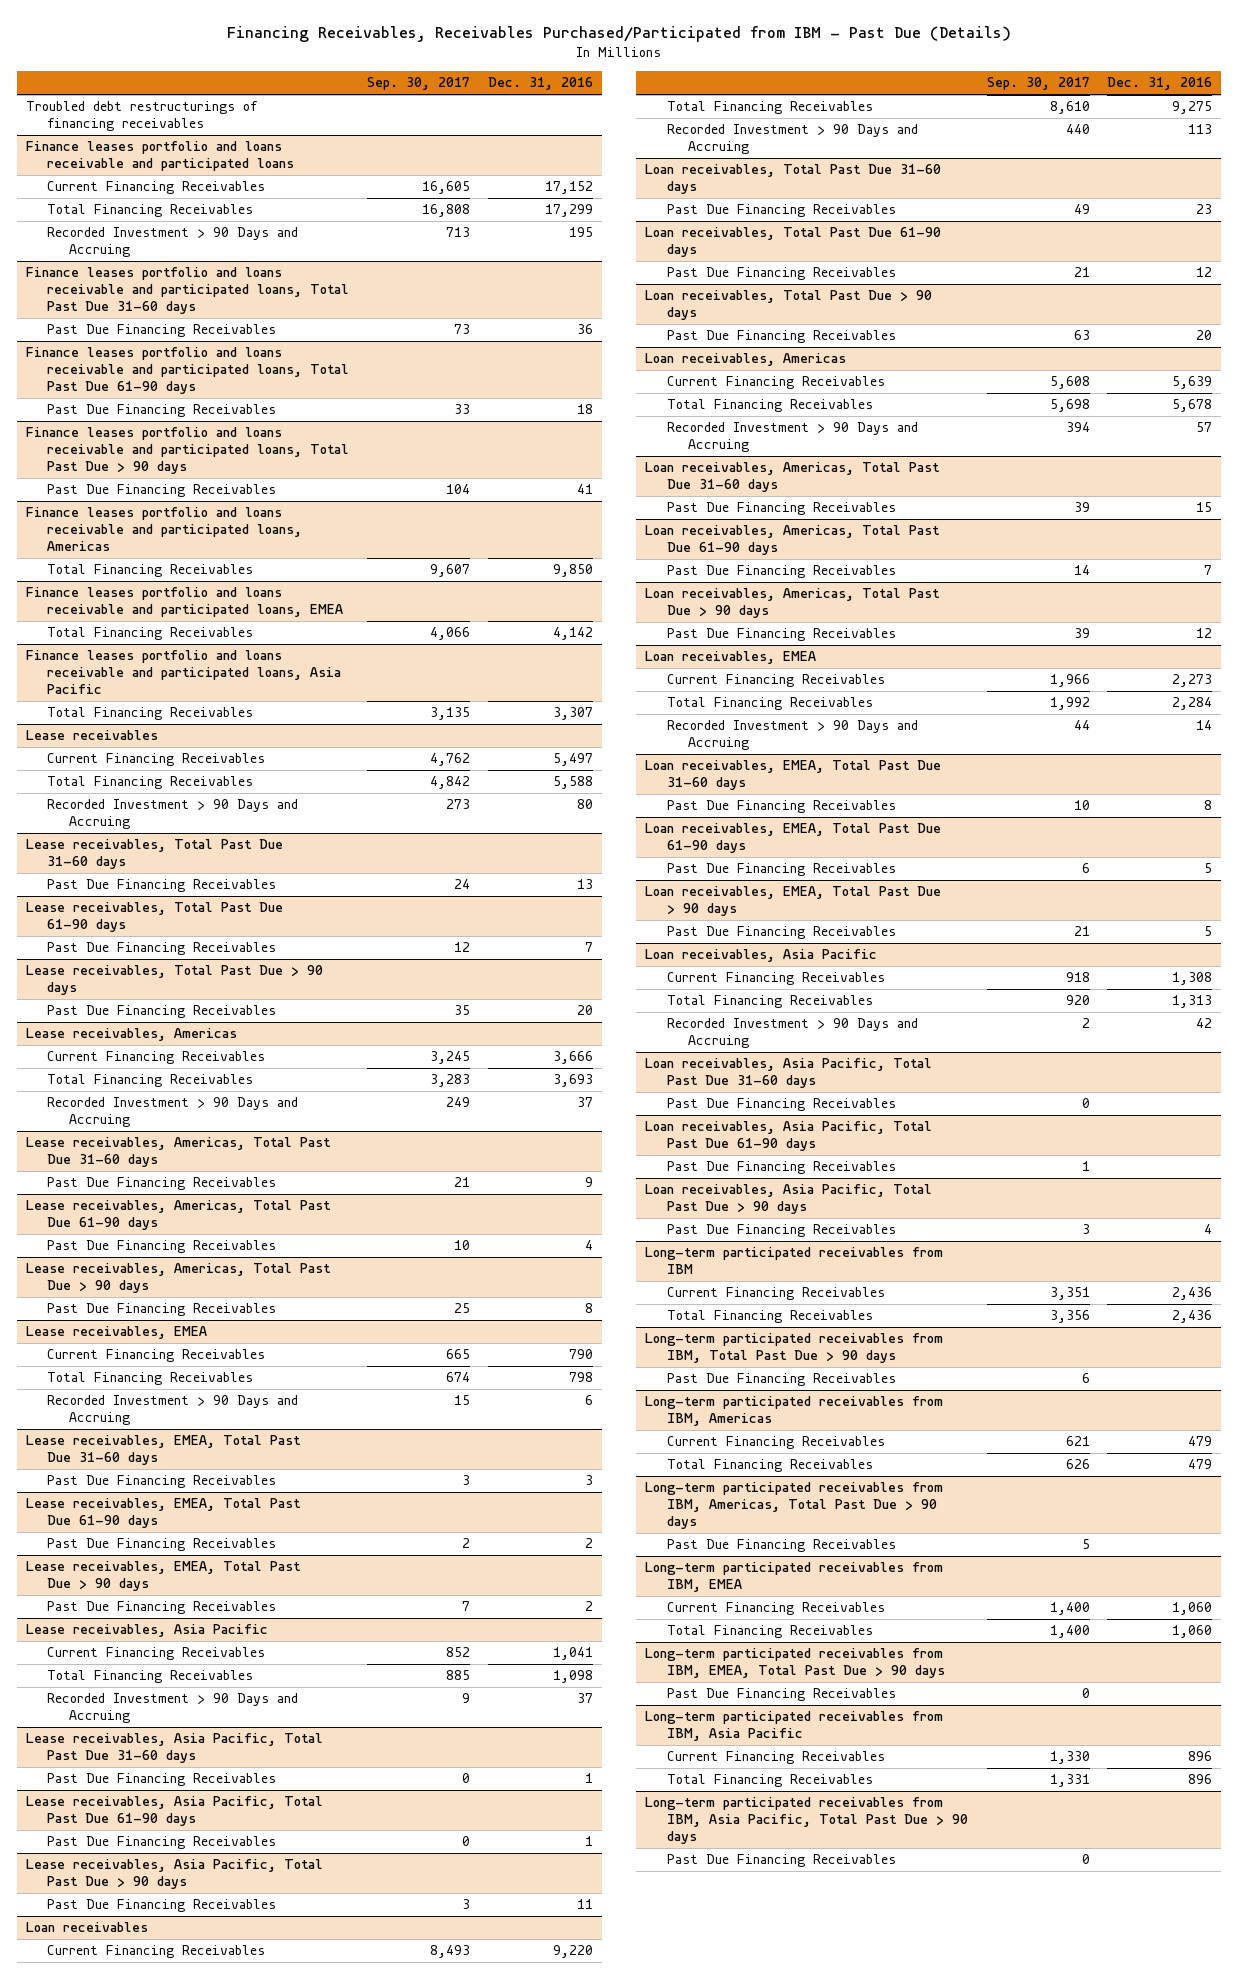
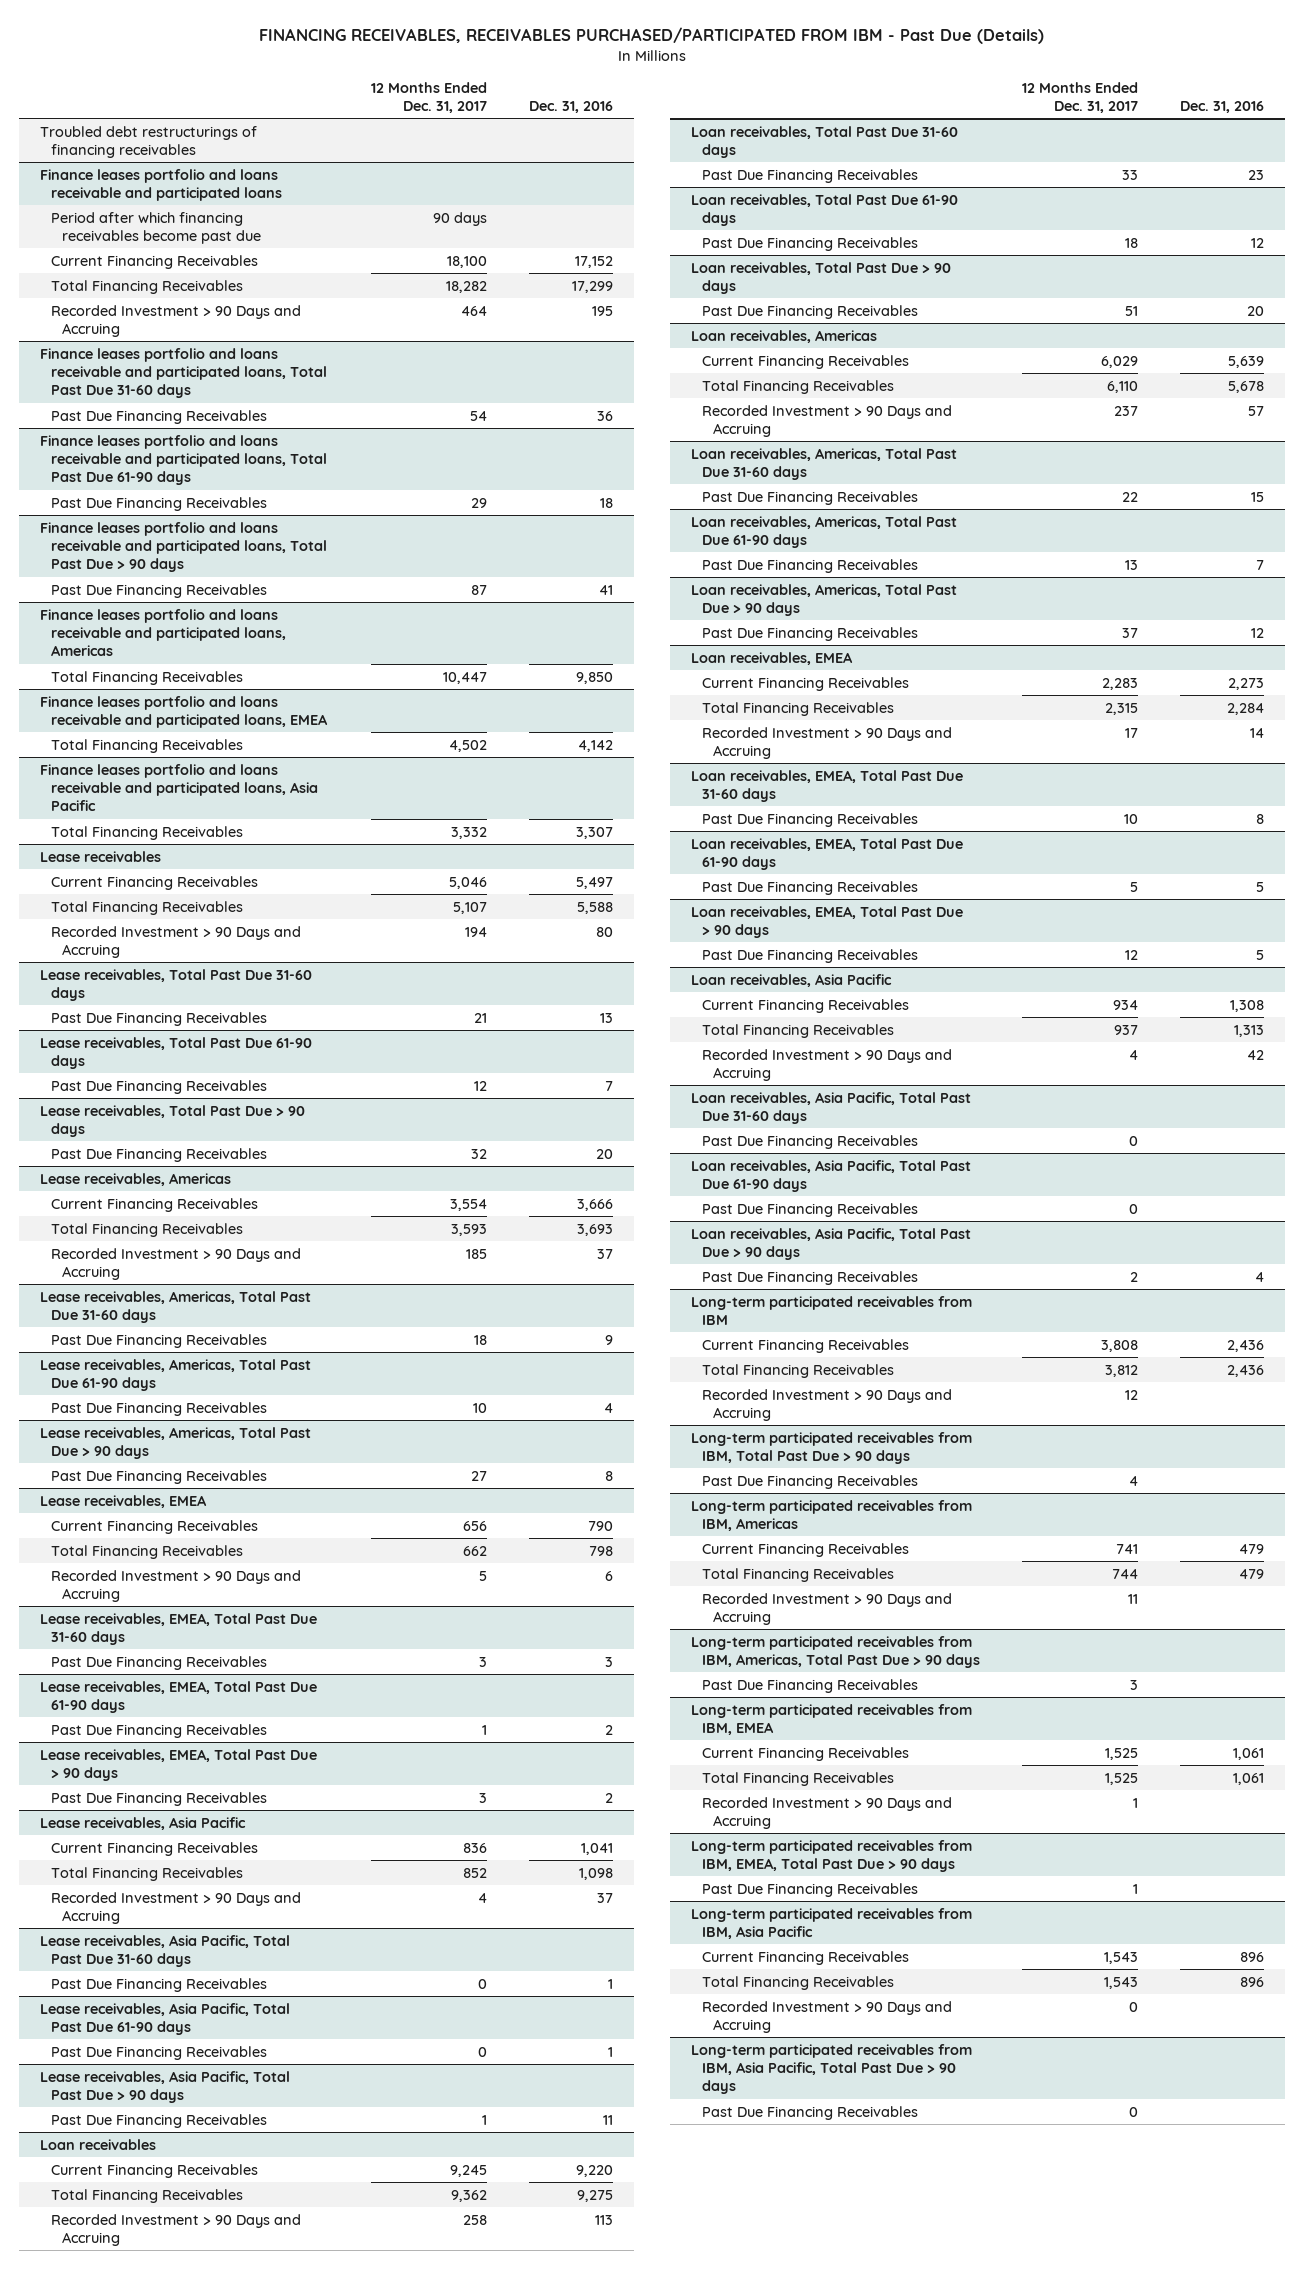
- Financing Receivables, Receivables Purchased/Participated from IBM - Past Due (Details)
+ FINANCING RECEIVABLES, RECEIVABLES PURCHASED/PARTICIPATED FROM IBM - Past Due (Details)
- | Sep. 30, 2017 | Dec. 31, 2016
+ | 12 Months Ended Dec. 31, 2017 | Dec. 31, 2016
@ Finance leases portfolio and loans receivable and participated loans
+ Period after which financing receivables become past due | 90 days |
@ Long-term participated receivables from IBM
+ Recorded Investment > 90 Days and Accruing | 12 |
@ Long-term participated receivables from IBM, Americas
+ Recorded Investment > 90 Days and Accruing | 11 |
@ Long-term participated receivables from IBM, EMEA
- Current Financing Receivables | 1,400 | 1,060
- Total Financing Receivables | 1,400 | 1,060
+ Current Financing Receivables | 1,525 | 1,061
+ Total Financing Receivables | 1,525 | 1,061
+ Recorded Investment > 90 Days and Accruing | 1 |
@ Long-term participated receivables from IBM, Asia Pacific
+ Recorded Investment > 90 Days and Accruing | 0 |

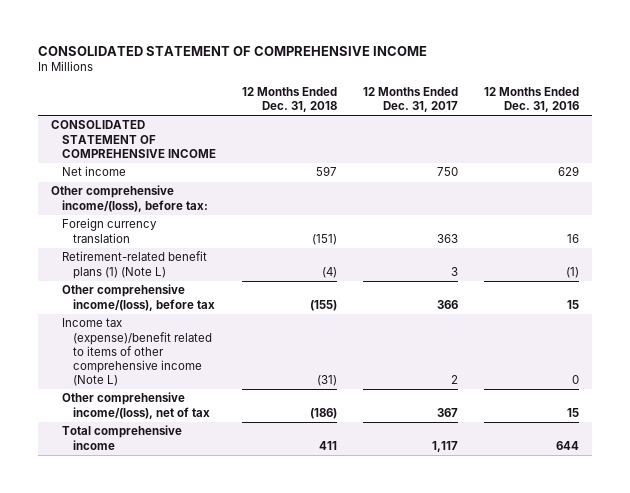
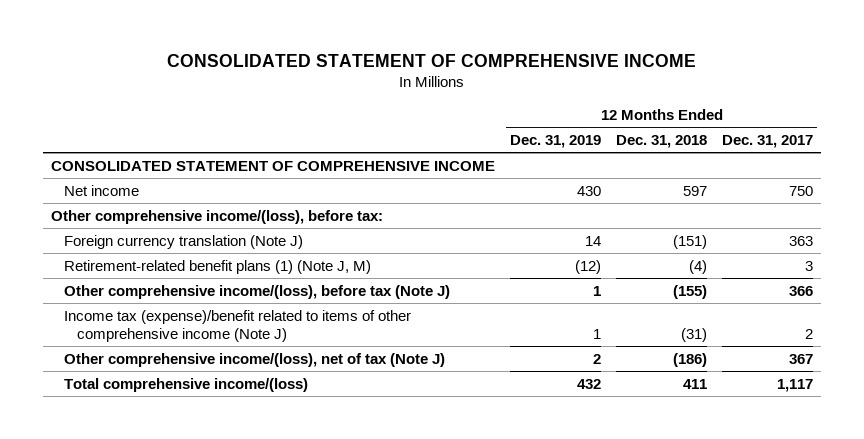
- | 12 Months Ended Dec. 31, 2018 | 12 Months Ended Dec. 31, 2017 | 12 Months Ended Dec. 31, 2016
+ | 12 Months Ended Dec. 31, 2019 | 12 Months Ended Dec. 31, 2018 | 12 Months Ended Dec. 31, 2017
- Foreign currency translation | (151) | 363 | 16
- Retirement-related benefit plans (1) (Note L) | (4) | 3 | (1)
- Other comprehensive income/(loss), before tax | (155) | 366 | 15
- Income tax (expense)/benefit related to items of other comprehensive income (Note L) | (31) | 2 | 0
- Other comprehensive income/(loss), net of tax | (186) | 367 | 15
- Total comprehensive income | 411 | 1,117 | 644
+ Foreign currency translation (Note J) | 14 | (151) | 363
+ Retirement-related benefit plans (1) (Note J, M) | (12) | (4) | 3
+ Other comprehensive income/(loss), before tax (Note J) | 1 | (155) | 366
+ Income tax (expense)/benefit related to items of other comprehensive income (Note J) | 1 | (31) | 2
+ Other comprehensive income/(loss), net of tax (Note J) | 2 | (186) | 367
+ Total comprehensive income/(loss) | 432 | 411 | 1,117

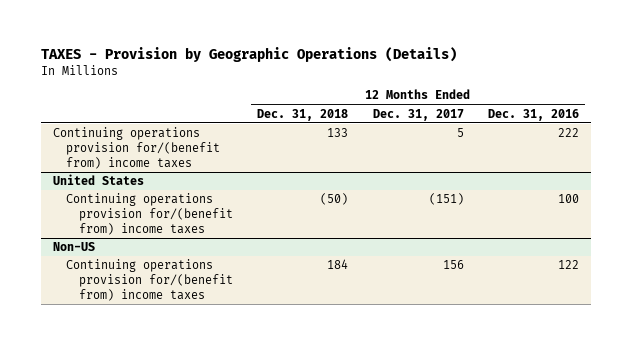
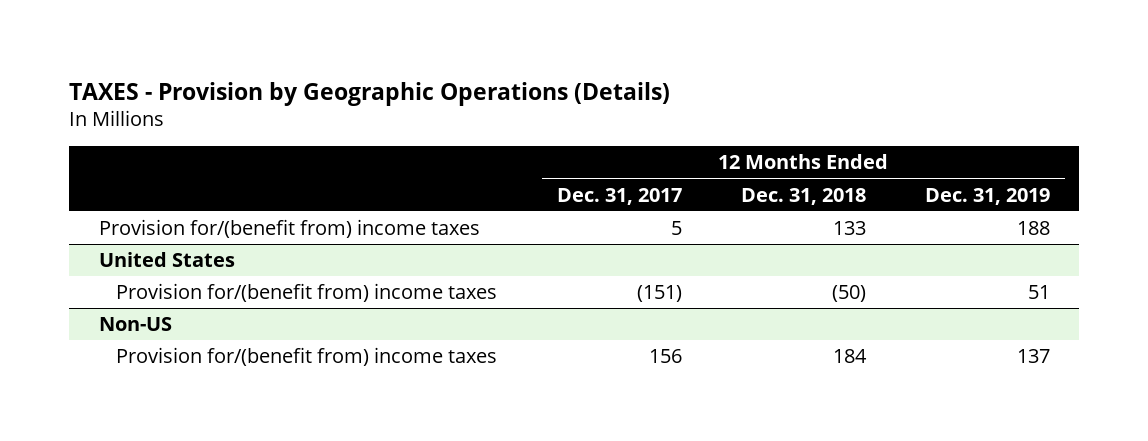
- | 12 Months Ended Dec. 31, 2018 | 12 Months Ended Dec. 31, 2017 | 12 Months Ended Dec. 31, 2016
+ | 12 Months Ended Dec. 31, 2017 | 12 Months Ended Dec. 31, 2018 | 12 Months Ended Dec. 31, 2019
- Continuing operations provision for/(benefit from) income taxes | 133 | 5 | 222
+ Provision for/(benefit from) income taxes | 5 | 133 | 188
@ United States
- Continuing operations provision for/(benefit from) income taxes | (50) | (151) | 100
+ Provision for/(benefit from) income taxes | (151) | (50) | 51
@ Non-US
- Continuing operations provision for/(benefit from) income taxes | 184 | 156 | 122
+ Provision for/(benefit from) income taxes | 156 | 184 | 137

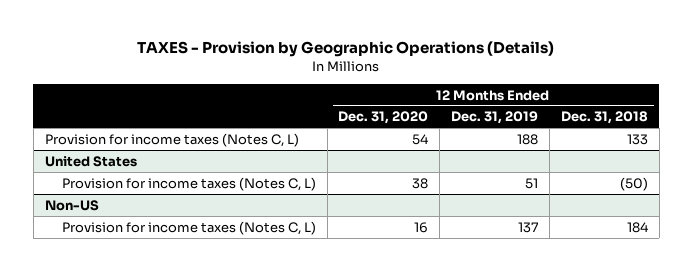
- | 12 Months Ended Dec. 31, 2017 | 12 Months Ended Dec. 31, 2018 | 12 Months Ended Dec. 31, 2019
+ | 12 Months Ended Dec. 31, 2020 | 12 Months Ended Dec. 31, 2019 | 12 Months Ended Dec. 31, 2018
- Provision for/(benefit from) income taxes | 5 | 133 | 188
+ Provision for income taxes (Notes C, L) | 54 | 188 | 133
@ United States
- Provision for/(benefit from) income taxes | (151) | (50) | 51
+ Provision for income taxes (Notes C, L) | 38 | 51 | (50)
@ Non-US
- Provision for/(benefit from) income taxes | 156 | 184 | 137
+ Provision for income taxes (Notes C, L) | 16 | 137 | 184

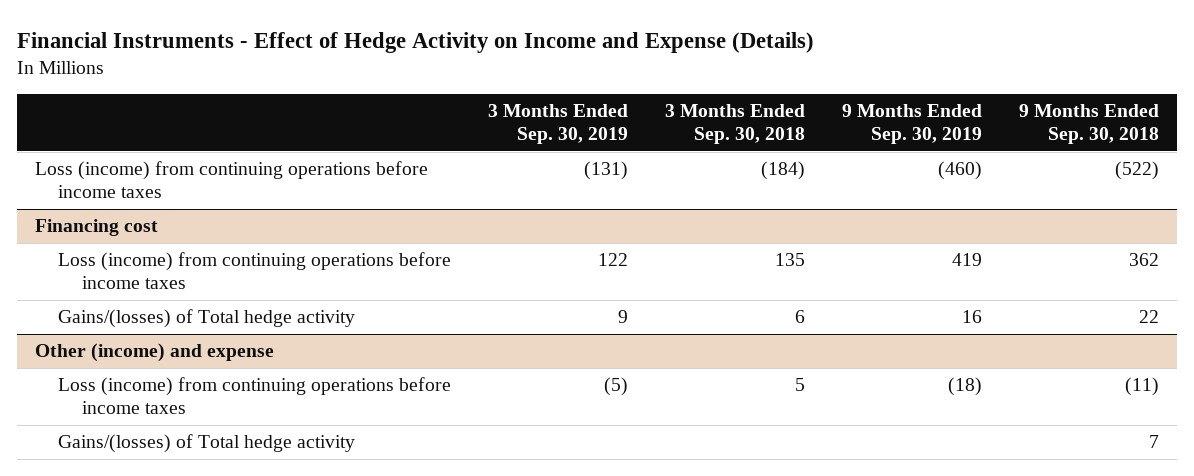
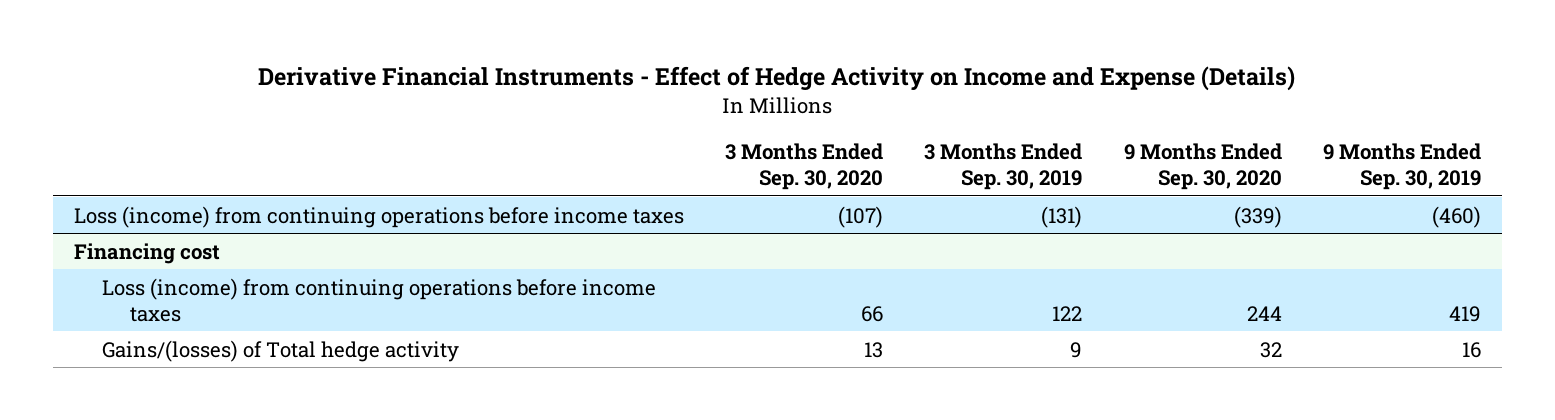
- Financial Instruments - Effect of Hedge Activity on Income and Expense (Details)
+ Derivative Financial Instruments - Effect of Hedge Activity on Income and Expense (Details)
- | 3 Months Ended Sep. 30, 2019 | 3 Months Ended Sep. 30, 2018 | 9 Months Ended Sep. 30, 2019 | 9 Months Ended Sep. 30, 2018
+ | 3 Months Ended Sep. 30, 2020 | 3 Months Ended Sep. 30, 2019 | 9 Months Ended Sep. 30, 2020 | 9 Months Ended Sep. 30, 2019
- Other (income) and expense
- Loss (income) from continuing operations before income taxes | (5) | 5 | (18) | (11)
- Gains/(losses) of Total hedge activity | | | | 7

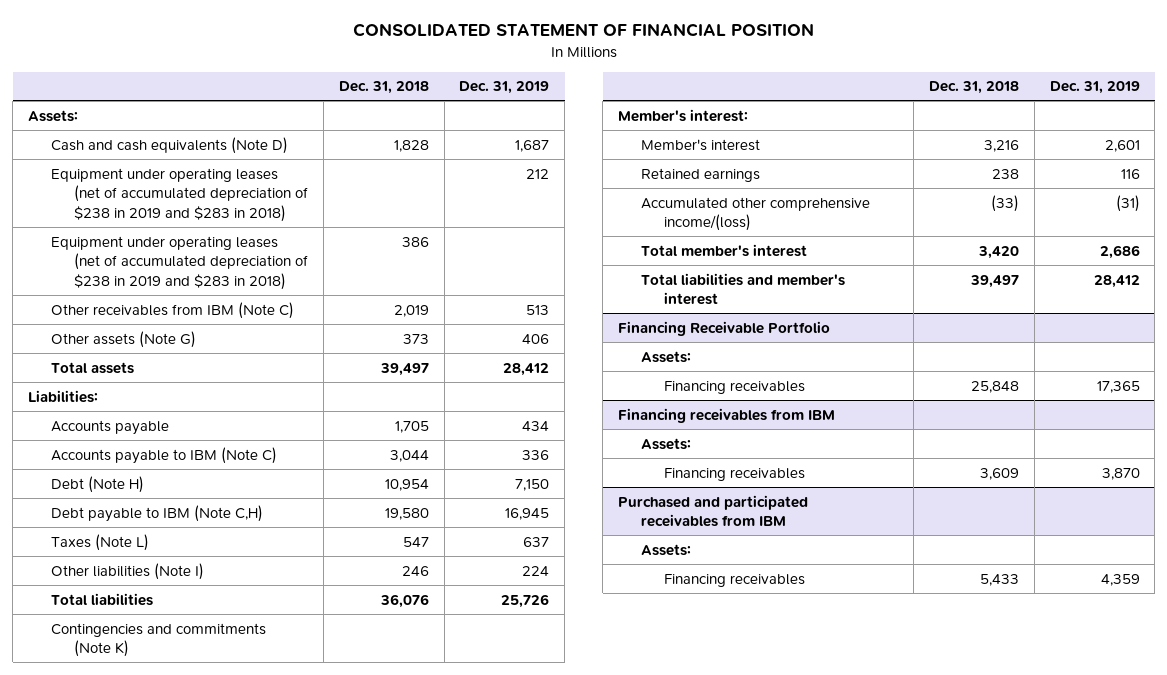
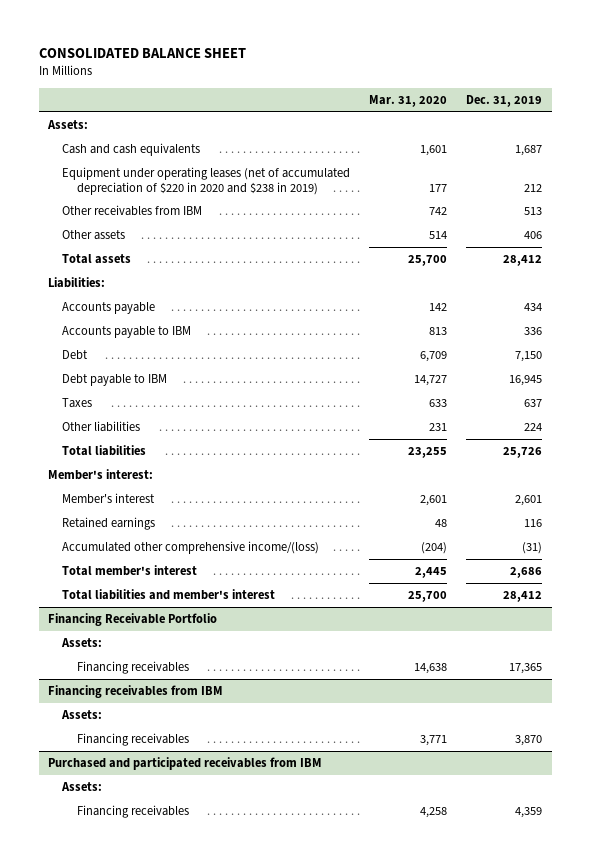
- CONSOLIDATED STATEMENT OF FINANCIAL POSITION
+ CONSOLIDATED BALANCE SHEET
- | Dec. 31, 2018 | Dec. 31, 2019
+ | Mar. 31, 2020 | Dec. 31, 2019
- Cash and cash equivalents (Note D) | 1,828 | 1,687
- Equipment under operating leases (net of accumulated depreciation of $238 in 2019 and $283 in 2018) | | 212
- Equipment under operating leases (net of accumulated depreciation of $238 in 2019 and $283 in 2018) | 386 |
- Other receivables from IBM (Note C) | 2,019 | 513
- Other assets (Note G) | 373 | 406
+ Cash and cash equivalents | 1,601 | 1,687
+ Equipment under operating leases (net of accumulated depreciation of $220 in 2020 and $238 in 2019) | 177 | 212
+ Other receivables from IBM | 742 | 513
+ Other assets | 514 | 406
- Accounts payable to IBM (Note C) | 3,044 | 336
- Debt (Note H) | 10,954 | 7,150
- Debt payable to IBM (Note C,H) | 19,580 | 16,945
- Taxes (Note L) | 547 | 637
- Other liabilities (Note I) | 246 | 224
+ Accounts payable to IBM | 813 | 336
+ Debt | 6,709 | 7,150
+ Debt payable to IBM | 14,727 | 16,945
+ Taxes | 633 | 637
+ Other liabilities | 231 | 224
- Contingencies and commitments (Note K)

